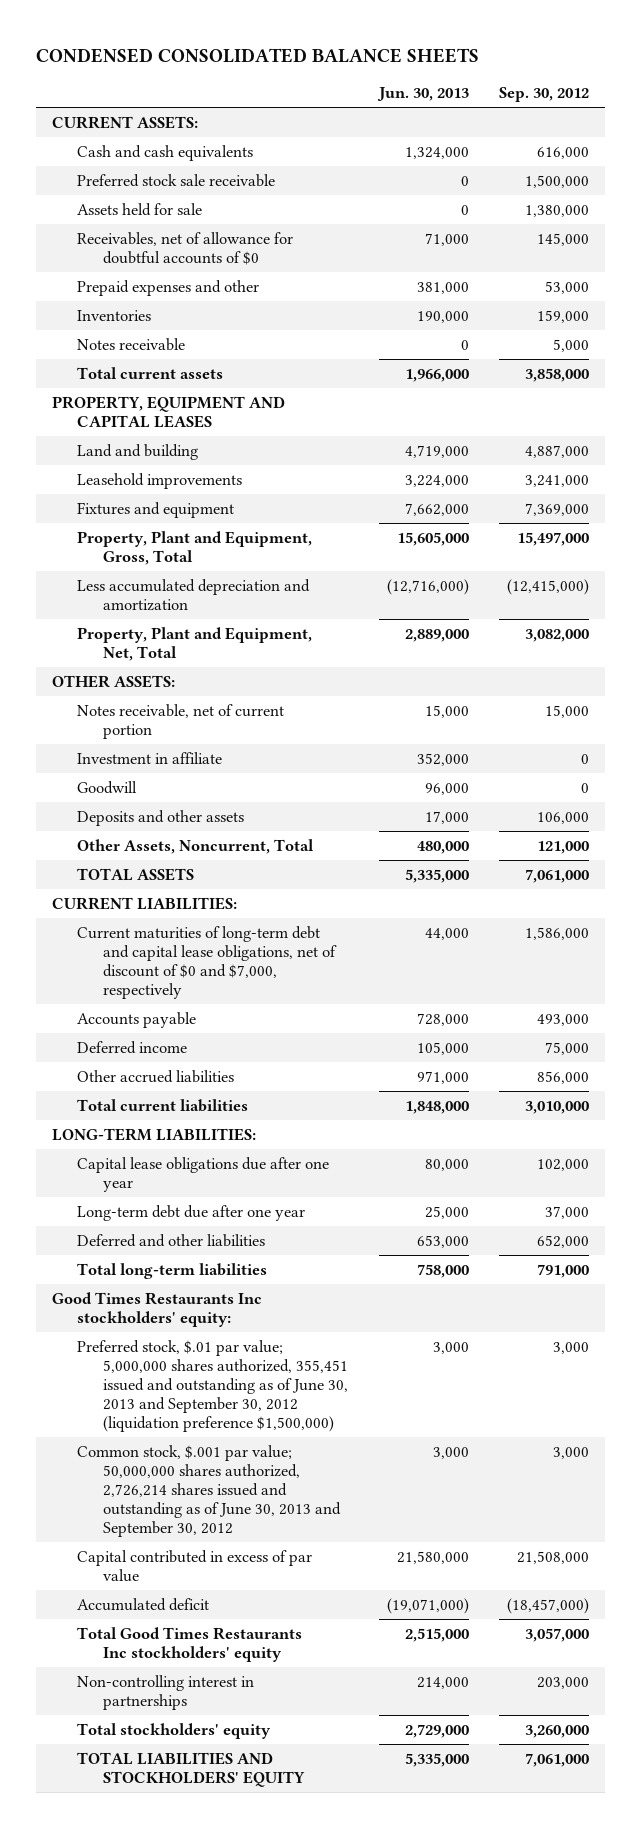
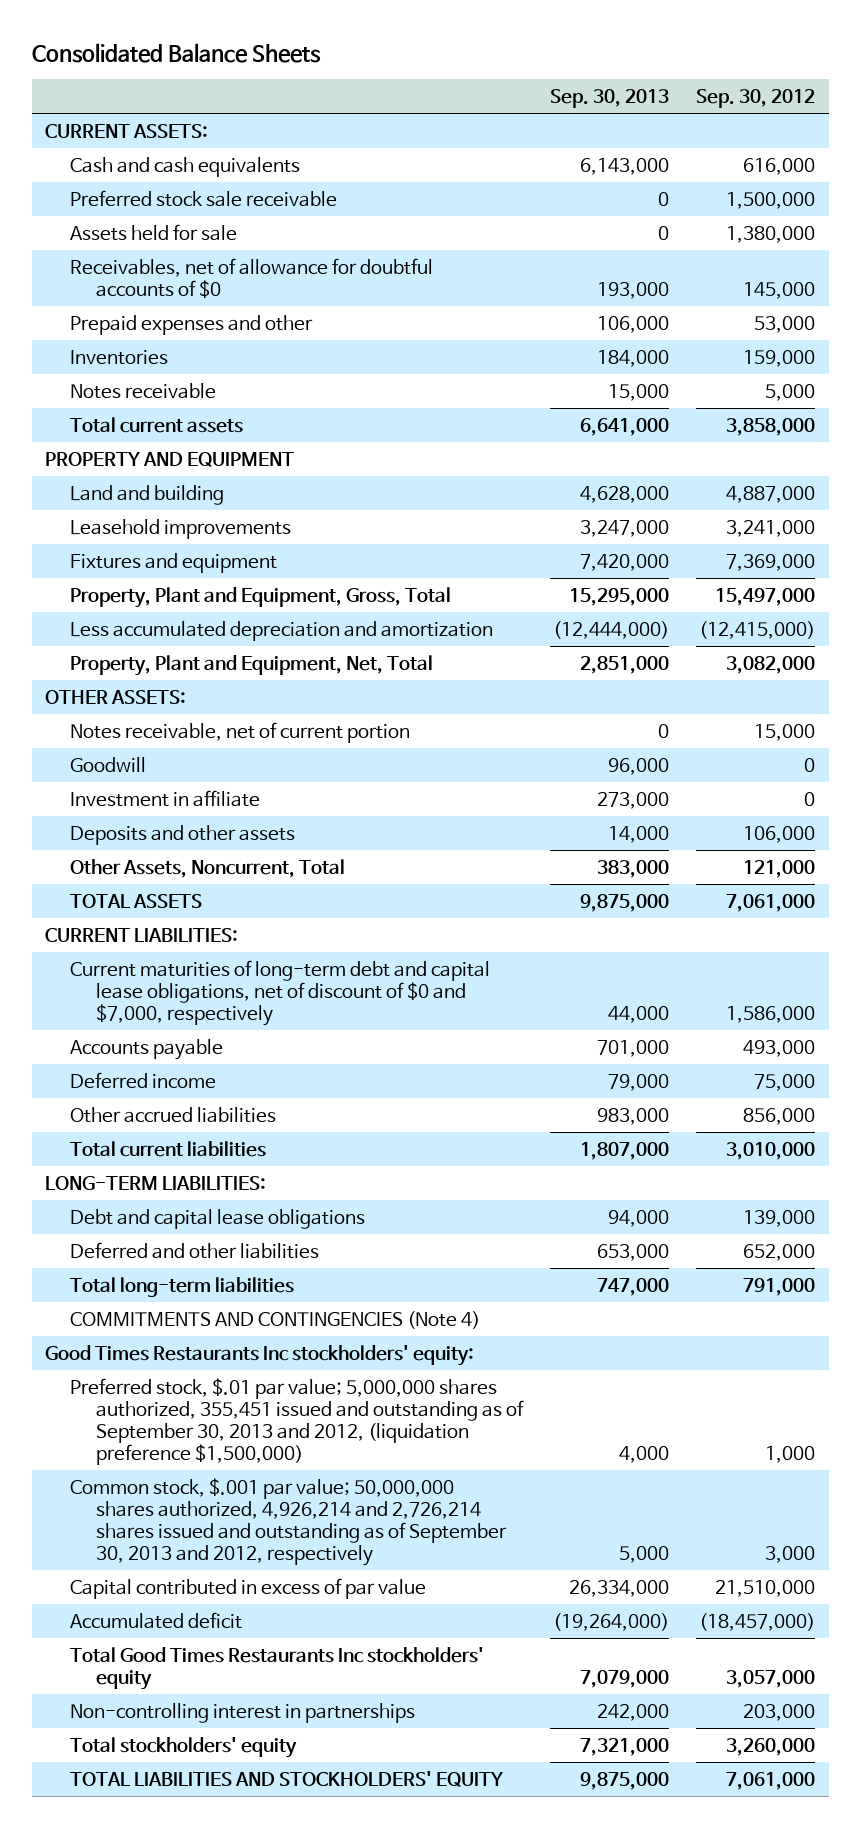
- CONDENSED CONSOLIDATED BALANCE SHEETS
+ Consolidated Balance Sheets
- | Jun. 30, 2013 | Sep. 30, 2012
+ | Sep. 30, 2013 | Sep. 30, 2012
- PROPERTY, EQUIPMENT AND CAPITAL LEASES
+ PROPERTY AND EQUIPMENT
moved down: Investment in affiliate | 273,000 | 0
- Capital lease obligations due after one year | 80,000 | 102,000
- Long-term debt due after one year | 25,000 | 37,000
+ Debt and capital lease obligations | 94,000 | 139,000
+ COMMITMENTS AND CONTINGENCIES (Note 4)
- Preferred stock, $.01 par value; 5,000,000 shares authorized, 355,451 issued and outstanding as of June 30, 2013 and September 30, 2012 (liquidation preference $1,500,000) | 3,000 | 3,000
- Common stock, $.001 par value; 50,000,000 shares authorized, 2,726,214 shares issued and outstanding as of June 30, 2013 and September 30, 2012 | 3,000 | 3,000
- Capital contributed in excess of par value | 21,580,000 | 21,508,000
+ Preferred stock, $.01 par value; 5,000,000 shares authorized, 355,451 issued and outstanding as of September 30, 2013 and 2012, (liquidation preference $1,500,000) | 4,000 | 1,000
+ Common stock, $.001 par value; 50,000,000 shares authorized, 4,926,214 and 2,726,214 shares issued and outstanding as of September 30, 2013 and 2012, respectively | 5,000 | 3,000
+ Capital contributed in excess of par value | 26,334,000 | 21,510,000

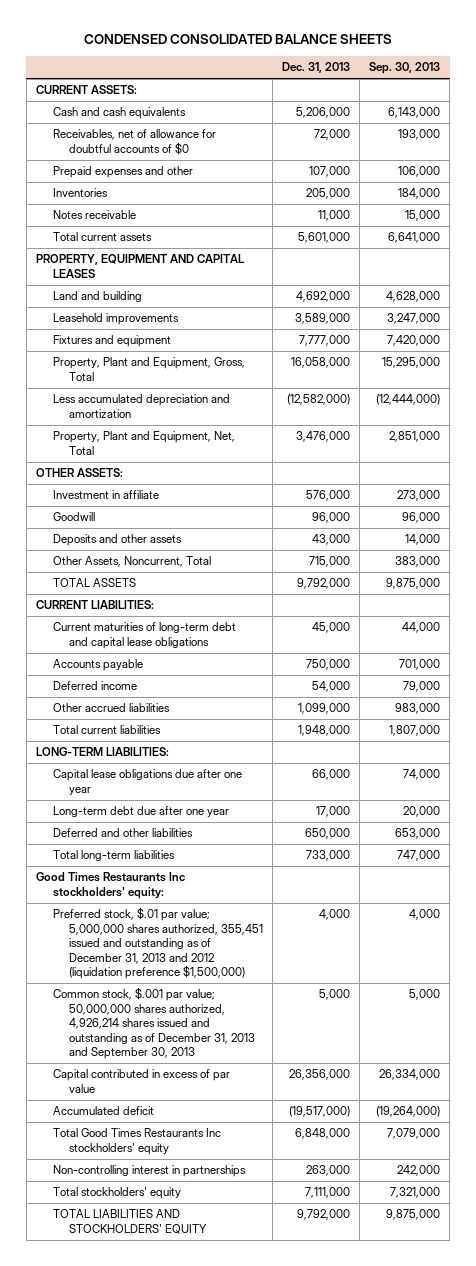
- Consolidated Balance Sheets
+ CONDENSED CONSOLIDATED BALANCE SHEETS
- | Sep. 30, 2013 | Sep. 30, 2012
+ | Dec. 31, 2013 | Sep. 30, 2013
- Preferred stock sale receivable | 0 | 1,500,000
- Assets held for sale | 0 | 1,380,000
- PROPERTY AND EQUIPMENT
+ PROPERTY, EQUIPMENT AND CAPITAL LEASES
- Notes receivable, net of current portion | 0 | 15,000
moved down: Goodwill | 96,000 | 96,000
- Current maturities of long-term debt and capital lease obligations, net of discount of $0 and $7,000, respectively | 44,000 | 1,586,000
+ Current maturities of long-term debt and capital lease obligations | 45,000 | 44,000
- Debt and capital lease obligations | 94,000 | 139,000
+ Capital lease obligations due after one year | 66,000 | 74,000
+ Long-term debt due after one year | 17,000 | 20,000
- COMMITMENTS AND CONTINGENCIES (Note 4)
- Preferred stock, $.01 par value; 5,000,000 shares authorized, 355,451 issued and outstanding as of September 30, 2013 and 2012, (liquidation preference $1,500,000) | 4,000 | 1,000
- Common stock, $.001 par value; 50,000,000 shares authorized, 4,926,214 and 2,726,214 shares issued and outstanding as of September 30, 2013 and 2012, respectively | 5,000 | 3,000
+ Preferred stock, $.01 par value; 5,000,000 shares authorized, 355,451 issued and outstanding as of December 31, 2013 and 2012 (liquidation preference $1,500,000) | 4,000 | 4,000
+ Common stock, $.001 par value; 50,000,000 shares authorized, 4,926,214 shares issued and outstanding as of December 31, 2013 and September 30, 2013 | 5,000 | 5,000

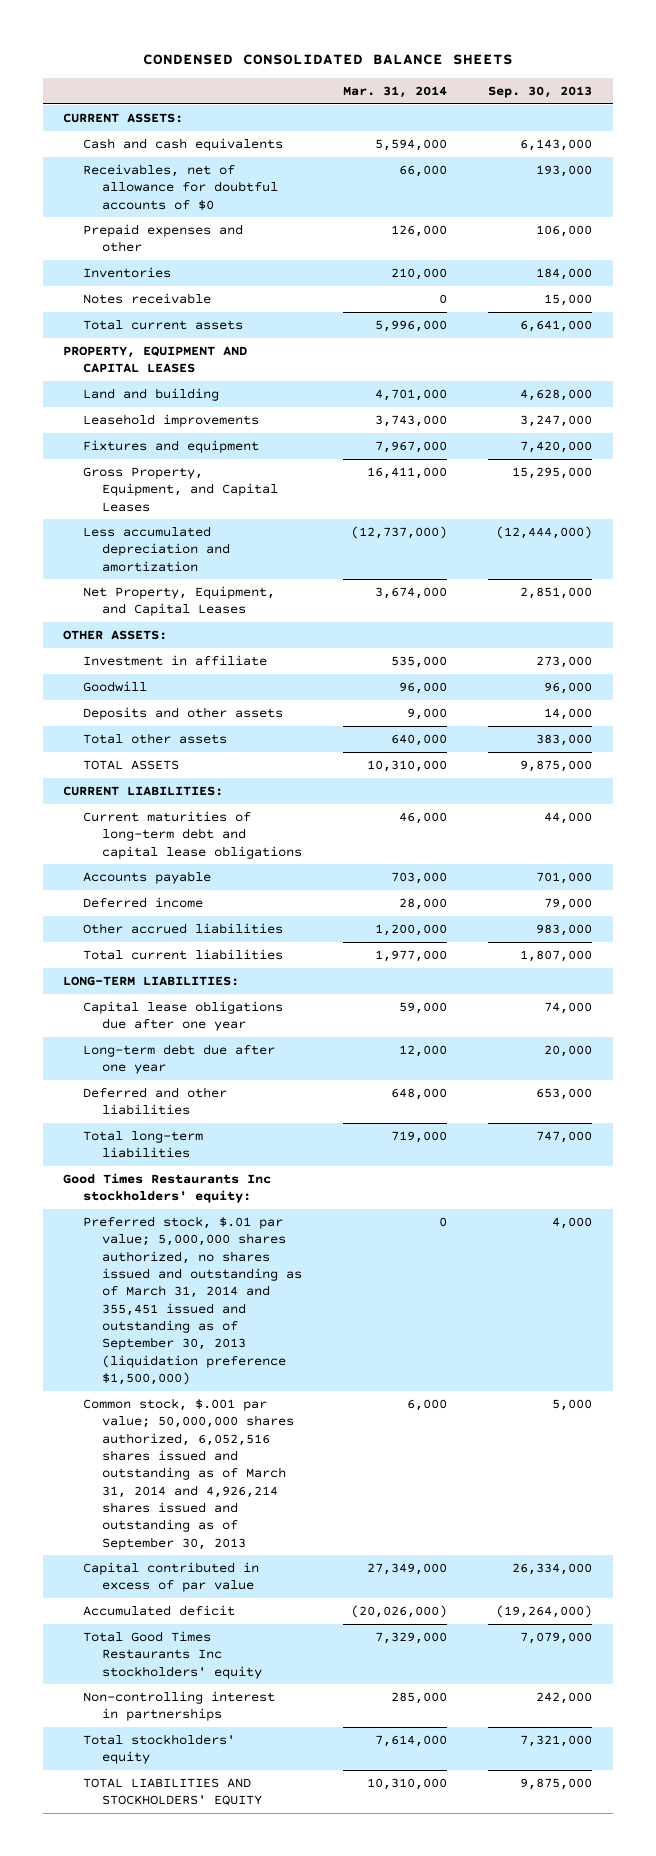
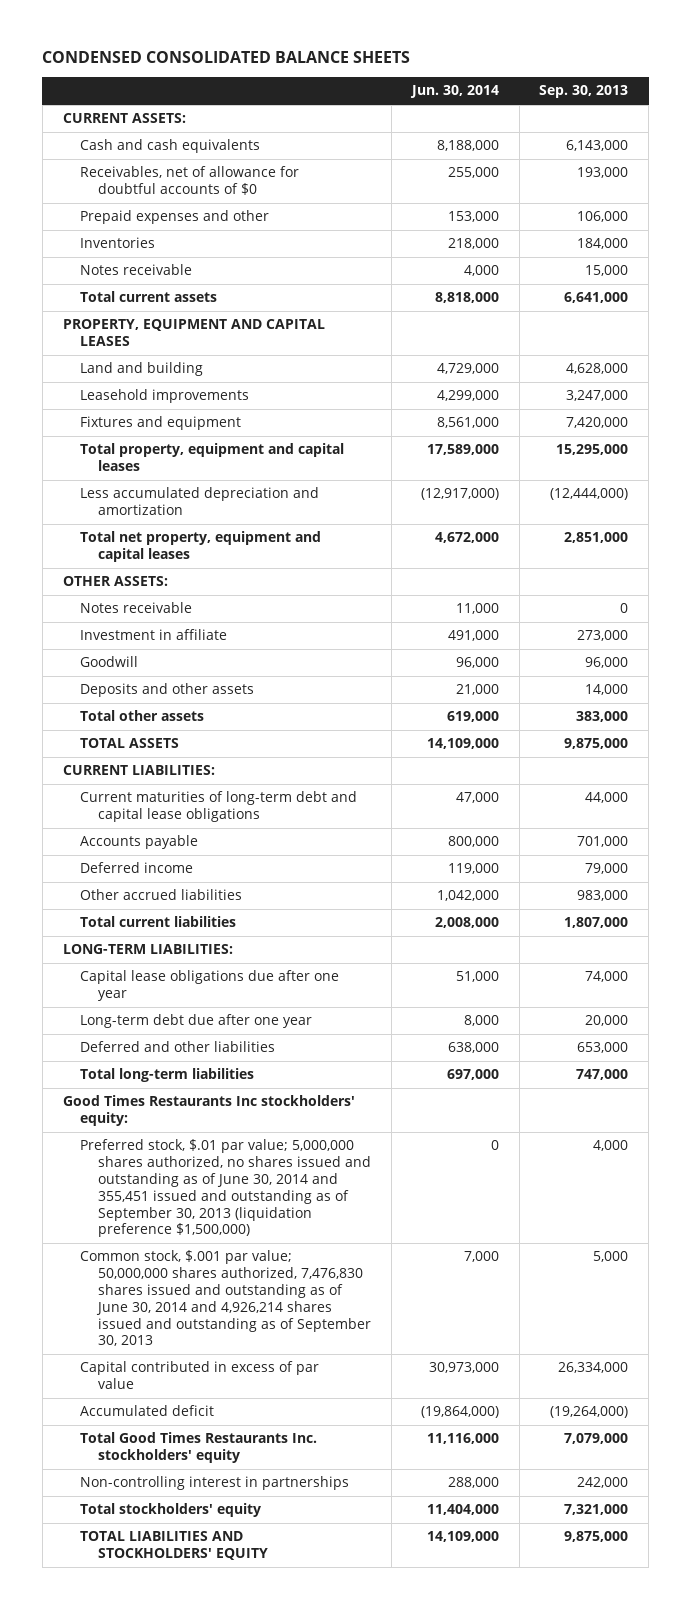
- | Mar. 31, 2014 | Sep. 30, 2013
+ | Jun. 30, 2014 | Sep. 30, 2013
- Gross Property, Equipment, and Capital Leases | 16,411,000 | 15,295,000
+ Total property, equipment and capital leases | 17,589,000 | 15,295,000
- Net Property, Equipment, and Capital Leases | 3,674,000 | 2,851,000
+ Total net property, equipment and capital leases | 4,672,000 | 2,851,000
+ Notes receivable | 11,000 | 0
- Preferred stock, $.01 par value; 5,000,000 shares authorized, no shares issued and outstanding as of March 31, 2014 and 355,451 issued and outstanding as of September 30, 2013 (liquidation preference $1,500,000) | 0 | 4,000
- Common stock, $.001 par value; 50,000,000 shares authorized, 6,052,516 shares issued and outstanding as of March 31, 2014 and 4,926,214 shares issued and outstanding as of September 30, 2013 | 6,000 | 5,000
+ Preferred stock, $.01 par value; 5,000,000 shares authorized, no shares issued and outstanding as of June 30, 2014 and 355,451 issued and outstanding as of September 30, 2013 (liquidation preference $1,500,000) | 0 | 4,000
+ Common stock, $.001 par value; 50,000,000 shares authorized, 7,476,830 shares issued and outstanding as of June 30, 2014 and 4,926,214 shares issued and outstanding as of September 30, 2013 | 7,000 | 5,000
- Total Good Times Restaurants Inc stockholders' equity | 7,329,000 | 7,079,000
+ Total Good Times Restaurants Inc. stockholders' equity | 11,116,000 | 7,079,000

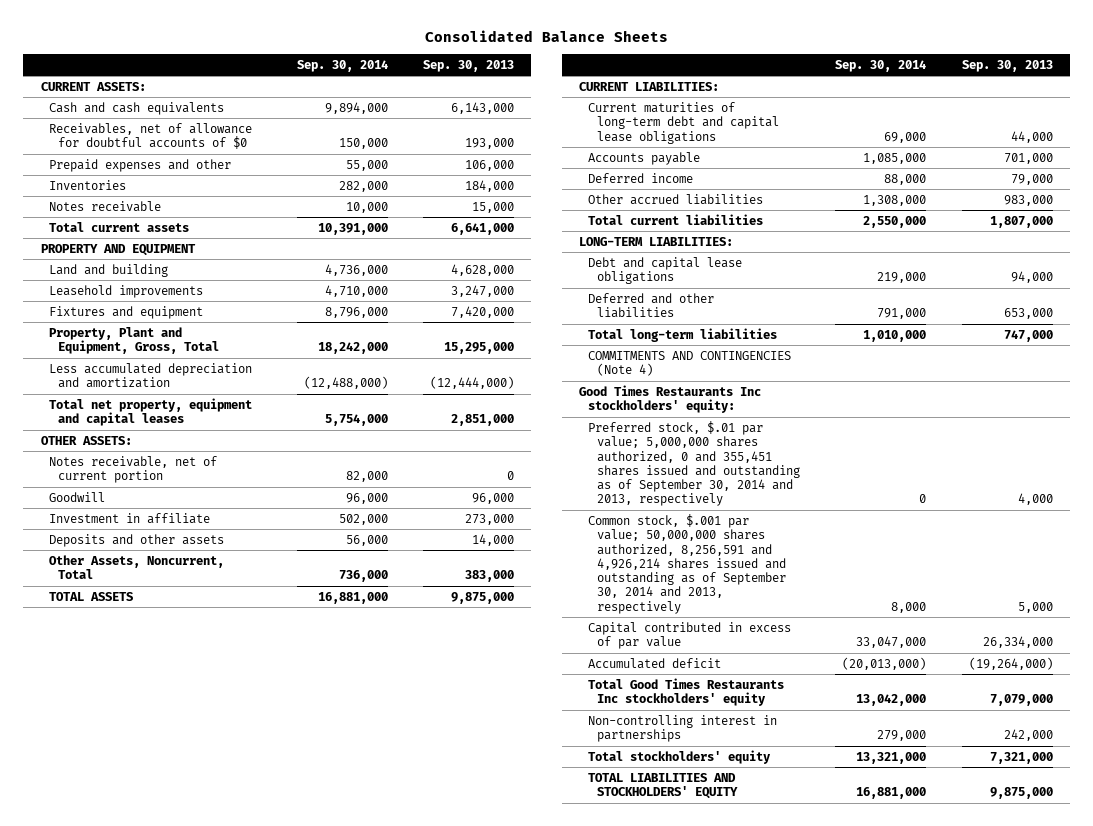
- CONDENSED CONSOLIDATED BALANCE SHEETS
+ Consolidated Balance Sheets
- | Jun. 30, 2014 | Sep. 30, 2013
+ | Sep. 30, 2014 | Sep. 30, 2013
- PROPERTY, EQUIPMENT AND CAPITAL LEASES
+ PROPERTY AND EQUIPMENT
- Total property, equipment and capital leases | 17,589,000 | 15,295,000
+ Property, Plant and Equipment, Gross, Total | 18,242,000 | 15,295,000
- Notes receivable | 11,000 | 0
+ Notes receivable, net of current portion | 82,000 | 0
moved down: Investment in affiliate | 502,000 | 273,000
- Total other assets | 619,000 | 383,000
+ Other Assets, Noncurrent, Total | 736,000 | 383,000
- Capital lease obligations due after one year | 51,000 | 74,000
- Long-term debt due after one year | 8,000 | 20,000
+ Debt and capital lease obligations | 219,000 | 94,000
+ COMMITMENTS AND CONTINGENCIES (Note 4)
- Preferred stock, $.01 par value; 5,000,000 shares authorized, no shares issued and outstanding as of June 30, 2014 and 355,451 issued and outstanding as of September 30, 2013 (liquidation preference $1,500,000) | 0 | 4,000
- Common stock, $.001 par value; 50,000,000 shares authorized, 7,476,830 shares issued and outstanding as of June 30, 2014 and 4,926,214 shares issued and outstanding as of September 30, 2013 | 7,000 | 5,000
+ Preferred stock, $.01 par value; 5,000,000 shares authorized, 0 and 355,451 shares issued and outstanding as of September 30, 2014 and 2013, respectively | 0 | 4,000
+ Common stock, $.001 par value; 50,000,000 shares authorized, 8,256,591 and 4,926,214 shares issued and outstanding as of September 30, 2014 and 2013, respectively | 8,000 | 5,000
- Total Good Times Restaurants Inc. stockholders' equity | 11,116,000 | 7,079,000
+ Total Good Times Restaurants Inc stockholders' equity | 13,042,000 | 7,079,000

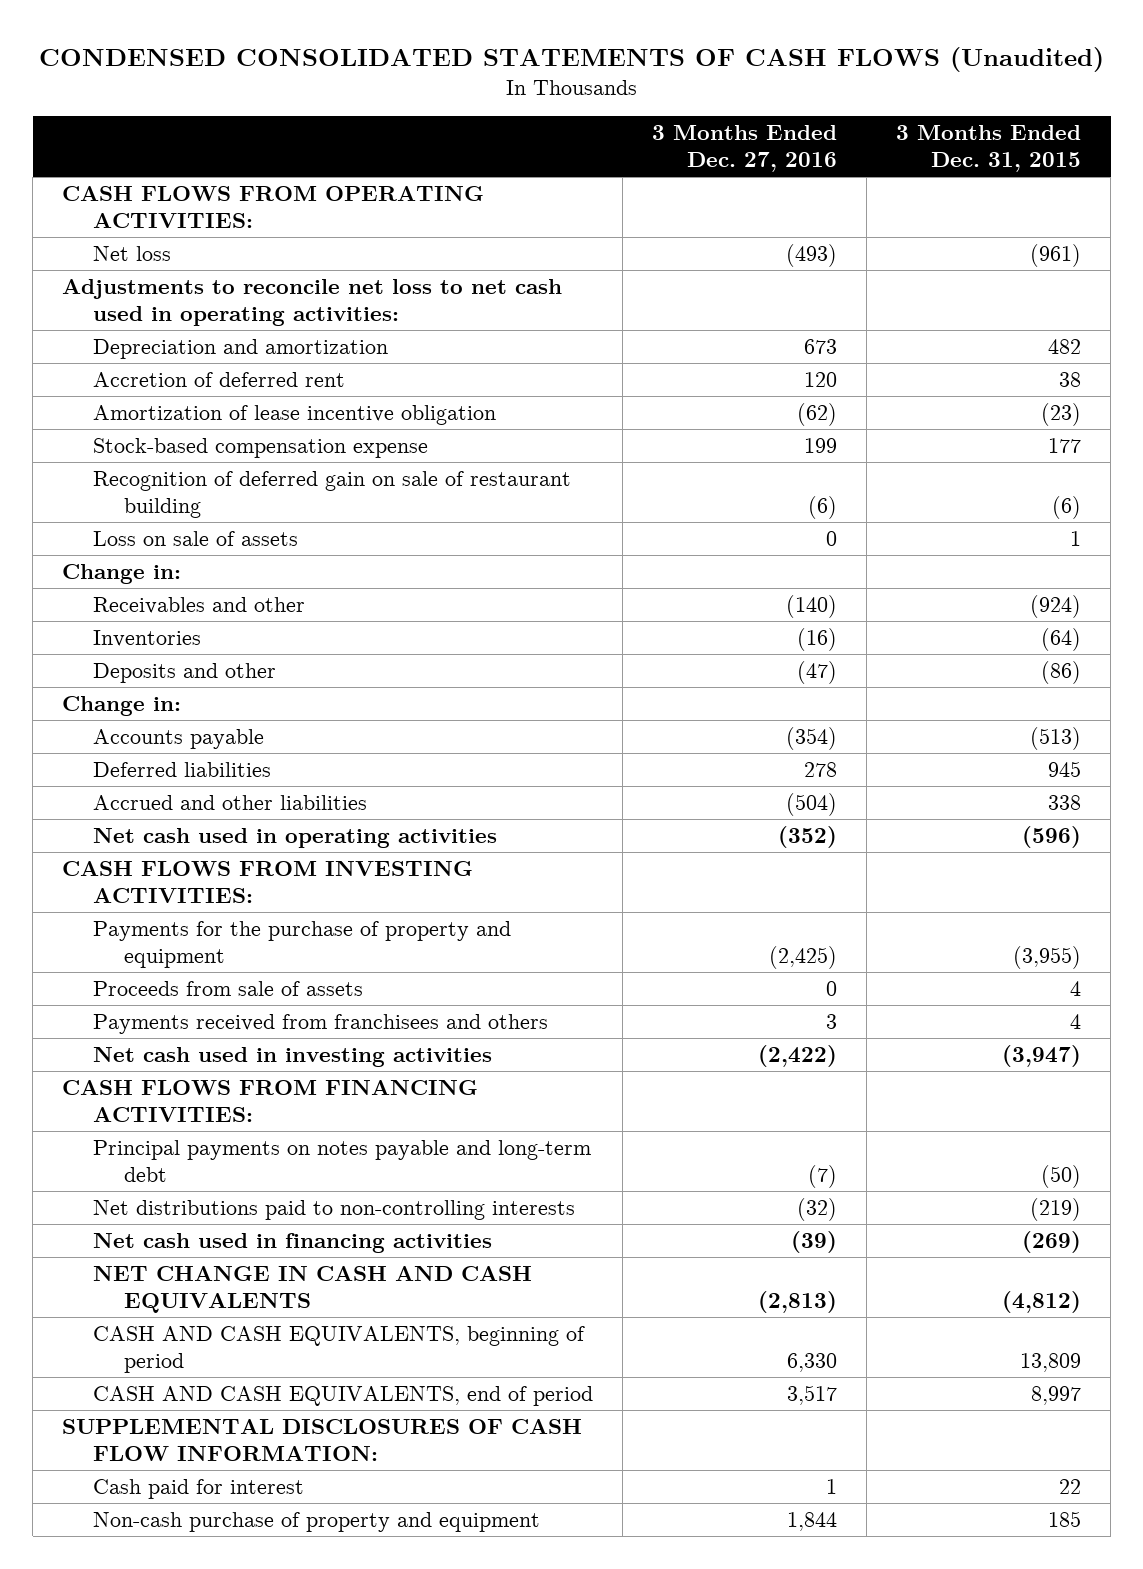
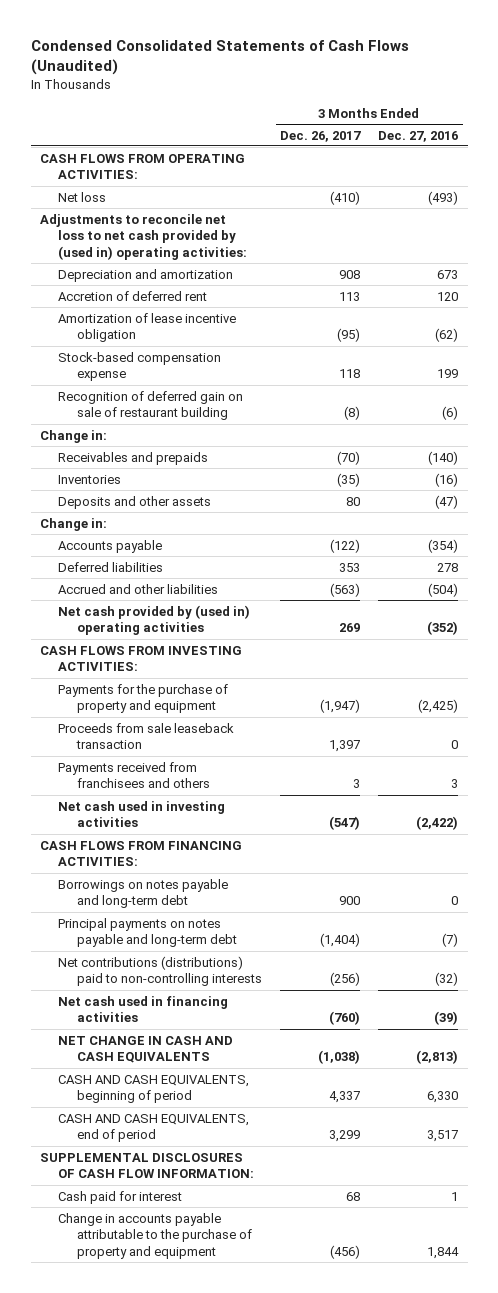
- CONDENSED CONSOLIDATED STATEMENTS OF CASH FLOWS (Unaudited)
+ Condensed Consolidated Statements of Cash Flows (Unaudited)
- | 3 Months Ended Dec. 27, 2016 | 3 Months Ended Dec. 31, 2015
+ | 3 Months Ended Dec. 26, 2017 | 3 Months Ended Dec. 27, 2016
- Adjustments to reconcile net loss to net cash used in operating activities:
+ Adjustments to reconcile net loss to net cash provided by (used in) operating activities:
- Loss on sale of assets | 0 | 1
- Receivables and other | (140) | (924)
+ Receivables and prepaids | (70) | (140)
- Deposits and other | (47) | (86)
+ Deposits and other assets | 80 | (47)
- Net cash used in operating activities | (352) | (596)
+ Net cash provided by (used in) operating activities | 269 | (352)
- Proceeds from sale of assets | 0 | 4
+ Proceeds from sale leaseback transaction | 1,397 | 0
+ Borrowings on notes payable and long-term debt | 900 | 0
- Net distributions paid to non-controlling interests | (32) | (219)
+ Net contributions (distributions) paid to non-controlling interests | (256) | (32)
- Non-cash purchase of property and equipment | 1,844 | 185
+ Change in accounts payable attributable to the purchase of property and equipment | (456) | 1,844

